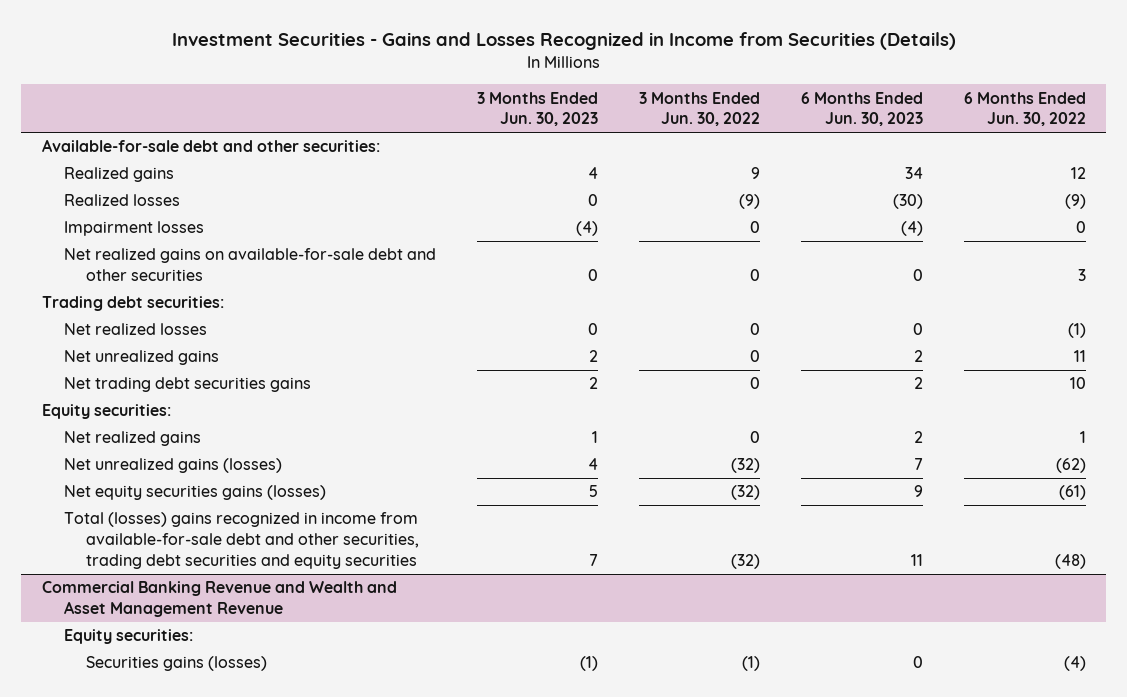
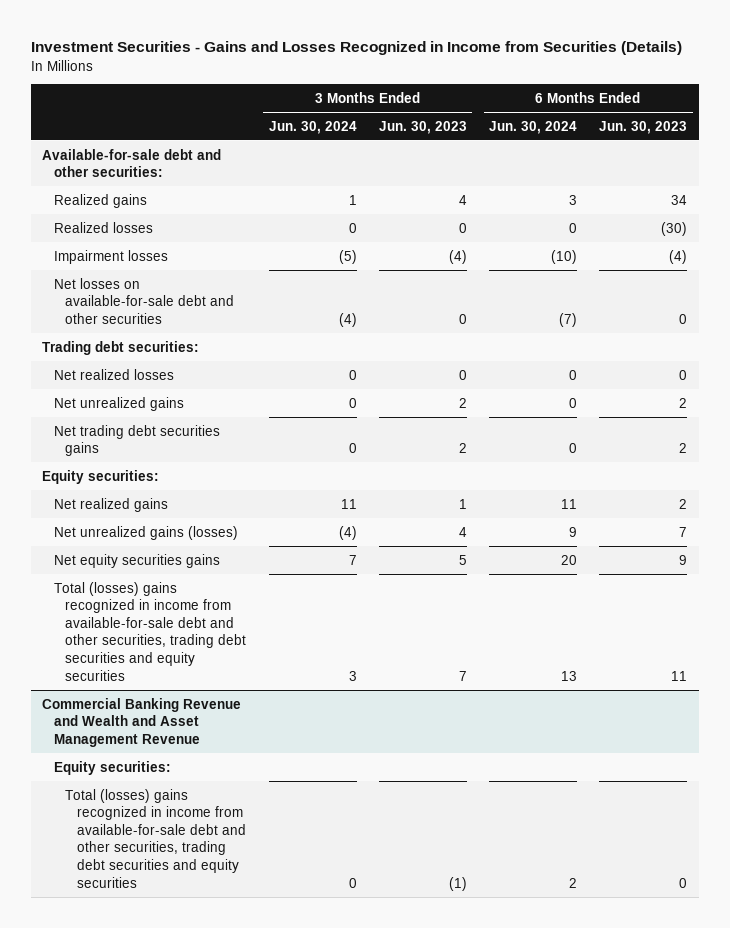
- | 3 Months Ended Jun. 30, 2023 | 3 Months Ended Jun. 30, 2022 | 6 Months Ended Jun. 30, 2023 | 6 Months Ended Jun. 30, 2022
+ | 3 Months Ended Jun. 30, 2024 | 3 Months Ended Jun. 30, 2023 | 6 Months Ended Jun. 30, 2024 | 6 Months Ended Jun. 30, 2023
- Net realized gains on available-for-sale debt and other securities | 0 | 0 | 0 | 3
+ Net losses on available-for-sale debt and other securities | (4) | 0 | (7) | 0
- Net equity securities gains (losses) | 5 | (32) | 9 | (61)
+ Net equity securities gains | 7 | 5 | 20 | 9
@ Commercial Banking Revenue and Wealth and Asset Management Revenue
- Securities gains (losses) | (1) | (1) | 0 | (4)
+ Total (losses) gains recognized in income from available-for-sale debt and other securities, trading debt securities and equity securities | 0 | (1) | 2 | 0

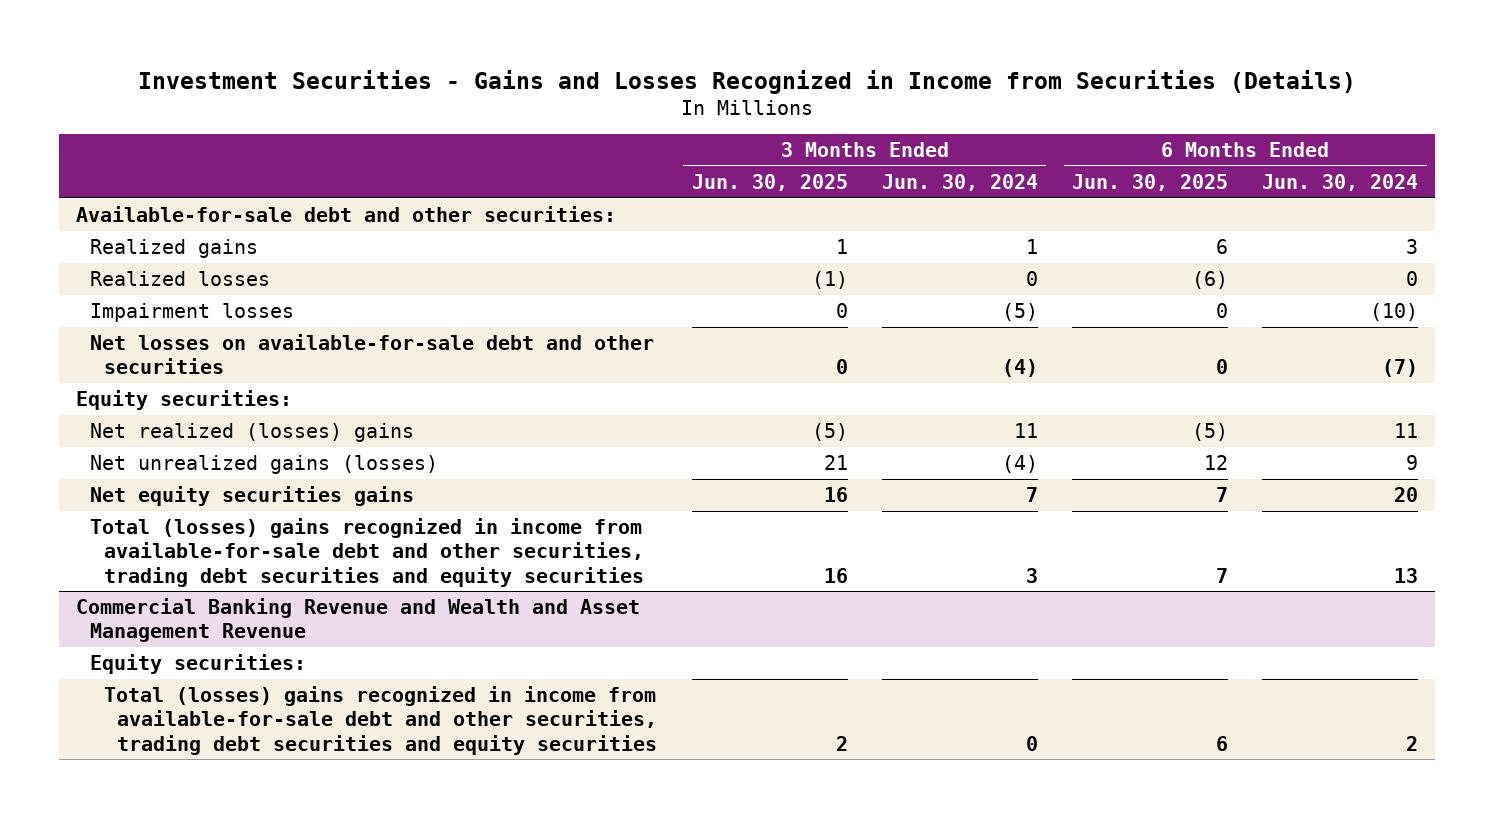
- | 3 Months Ended Jun. 30, 2024 | 3 Months Ended Jun. 30, 2023 | 6 Months Ended Jun. 30, 2024 | 6 Months Ended Jun. 30, 2023
+ | 3 Months Ended Jun. 30, 2025 | 3 Months Ended Jun. 30, 2024 | 6 Months Ended Jun. 30, 2025 | 6 Months Ended Jun. 30, 2024
- Trading debt securities:
- Net realized losses | 0 | 0 | 0 | 0
- Net unrealized gains | 0 | 2 | 0 | 2
- Net trading debt securities gains | 0 | 2 | 0 | 2
- Net realized gains | 11 | 1 | 11 | 2
+ Net realized (losses) gains | (5) | 11 | (5) | 11

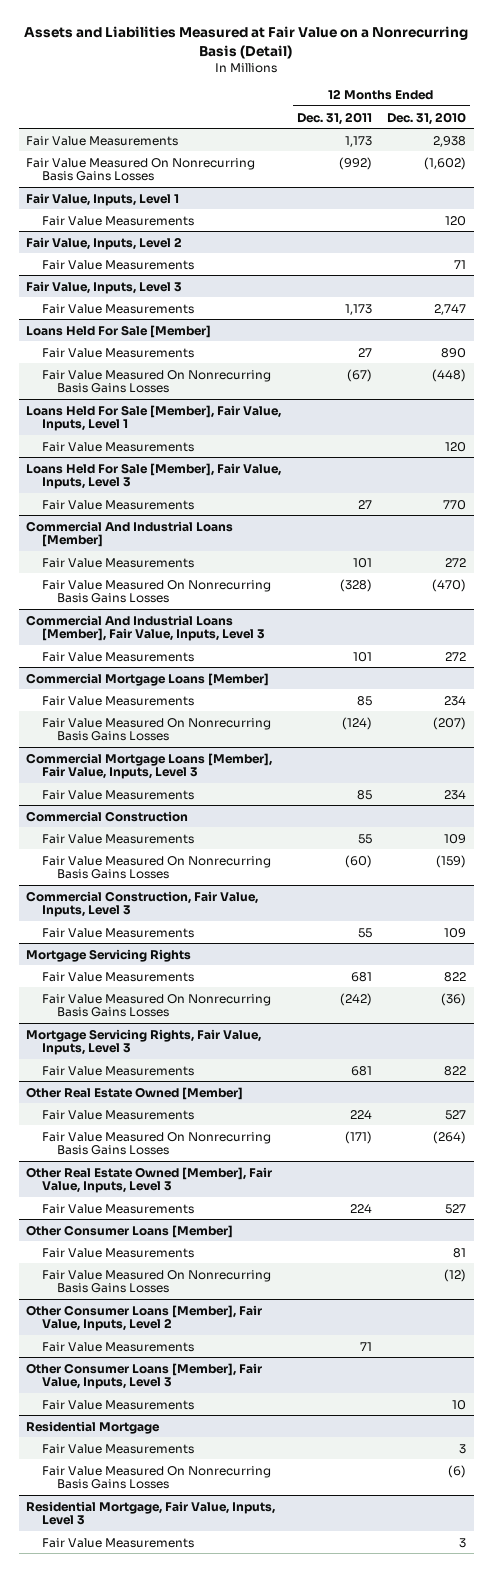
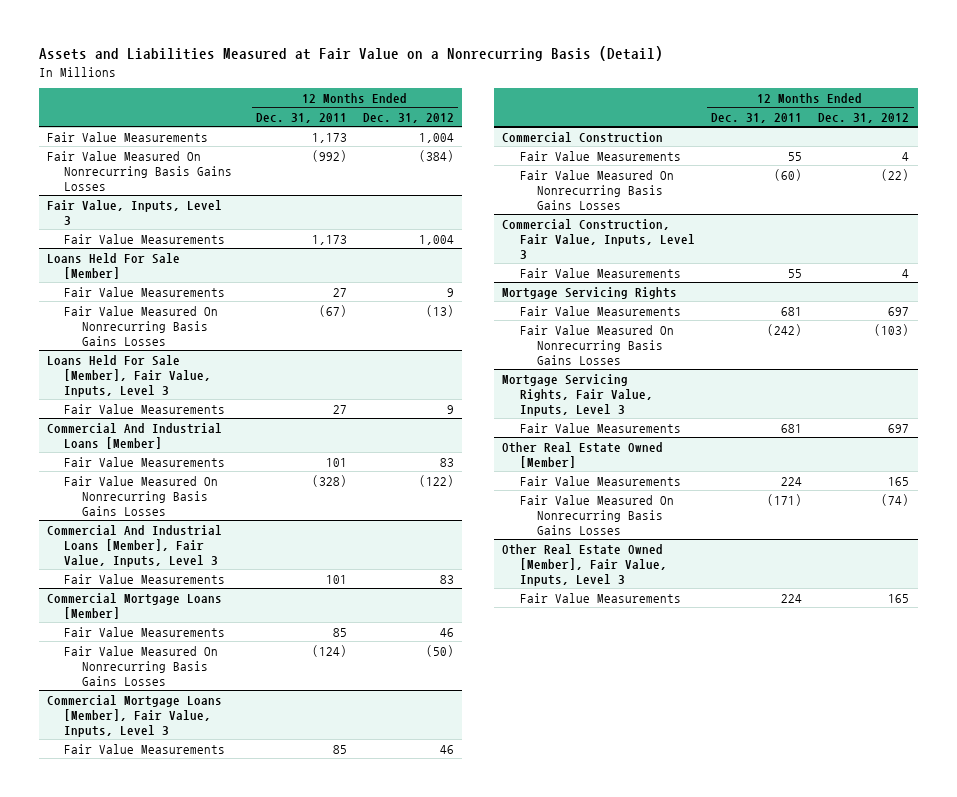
- | 12 Months Ended Dec. 31, 2011 | 12 Months Ended Dec. 31, 2010
+ | 12 Months Ended Dec. 31, 2011 | 12 Months Ended Dec. 31, 2012
- Fair Value, Inputs, Level 1
- Fair Value Measurements | | 120
- Fair Value, Inputs, Level 2
- Fair Value Measurements | | 71
- Loans Held For Sale [Member], Fair Value, Inputs, Level 1
- Fair Value Measurements | | 120
- Other Consumer Loans [Member]
- Fair Value Measurements | | 81
- Fair Value Measured On Nonrecurring Basis Gains Losses | | (12)
- Other Consumer Loans [Member], Fair Value, Inputs, Level 2
- Fair Value Measurements | 71 |
- Other Consumer Loans [Member], Fair Value, Inputs, Level 3
- Fair Value Measurements | | 10
- Residential Mortgage
- Fair Value Measurements | | 3
- Fair Value Measured On Nonrecurring Basis Gains Losses | | (6)
- Residential Mortgage, Fair Value, Inputs, Level 3
- Fair Value Measurements | | 3

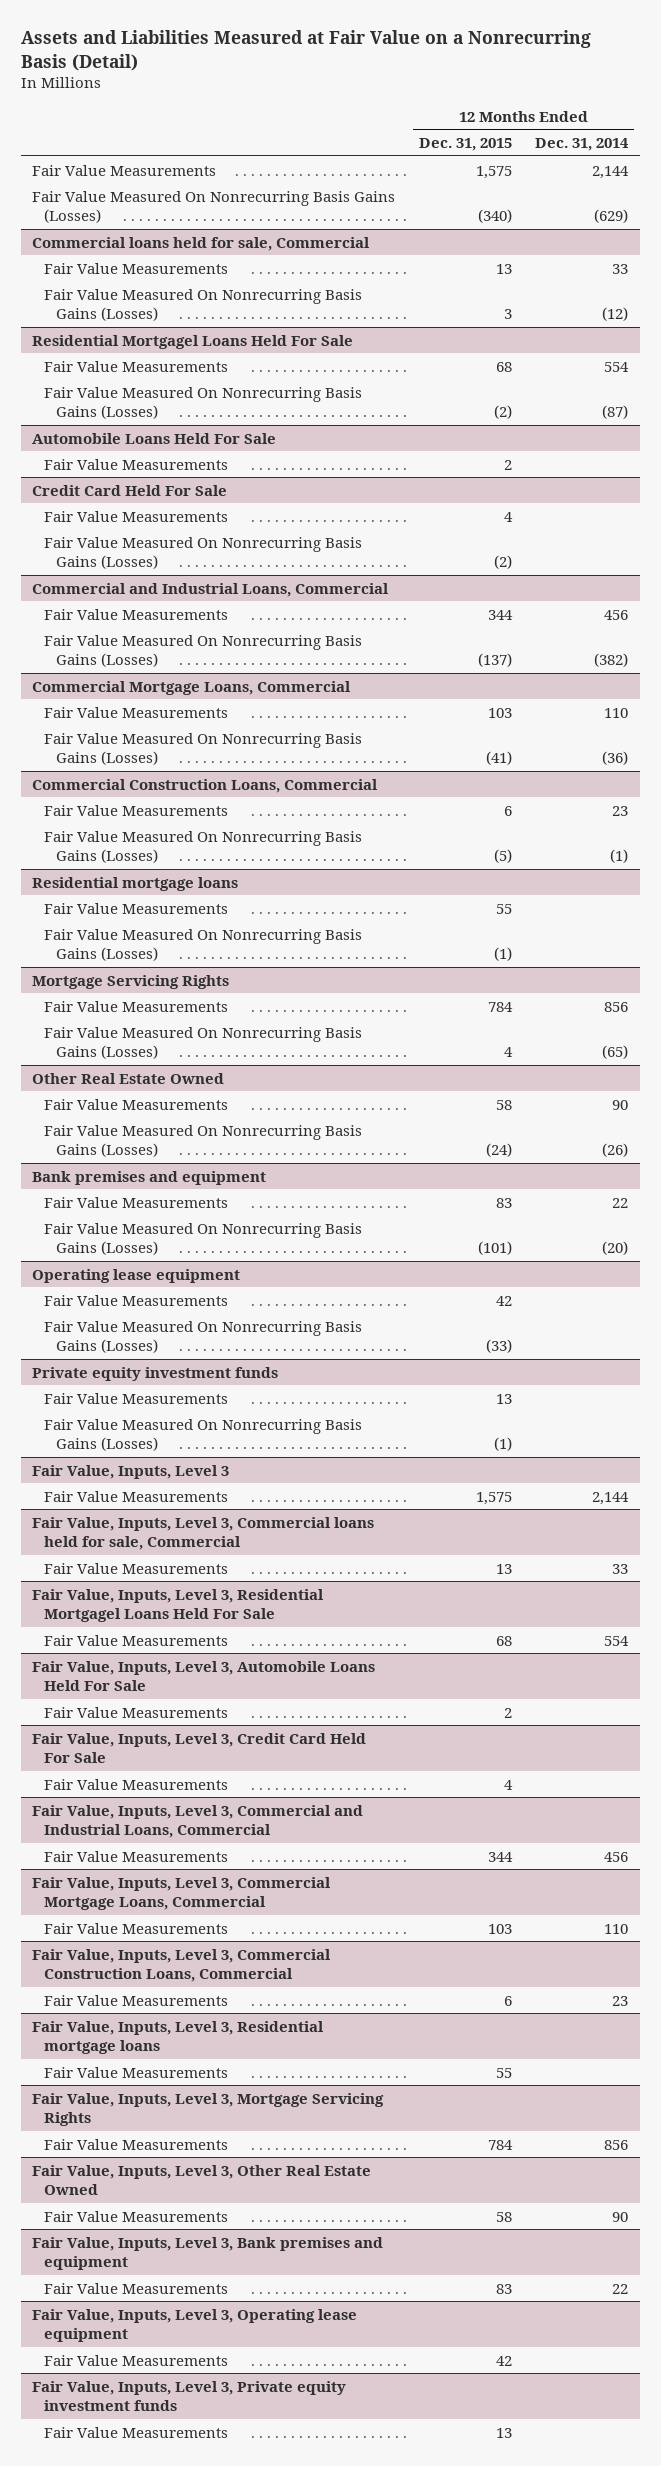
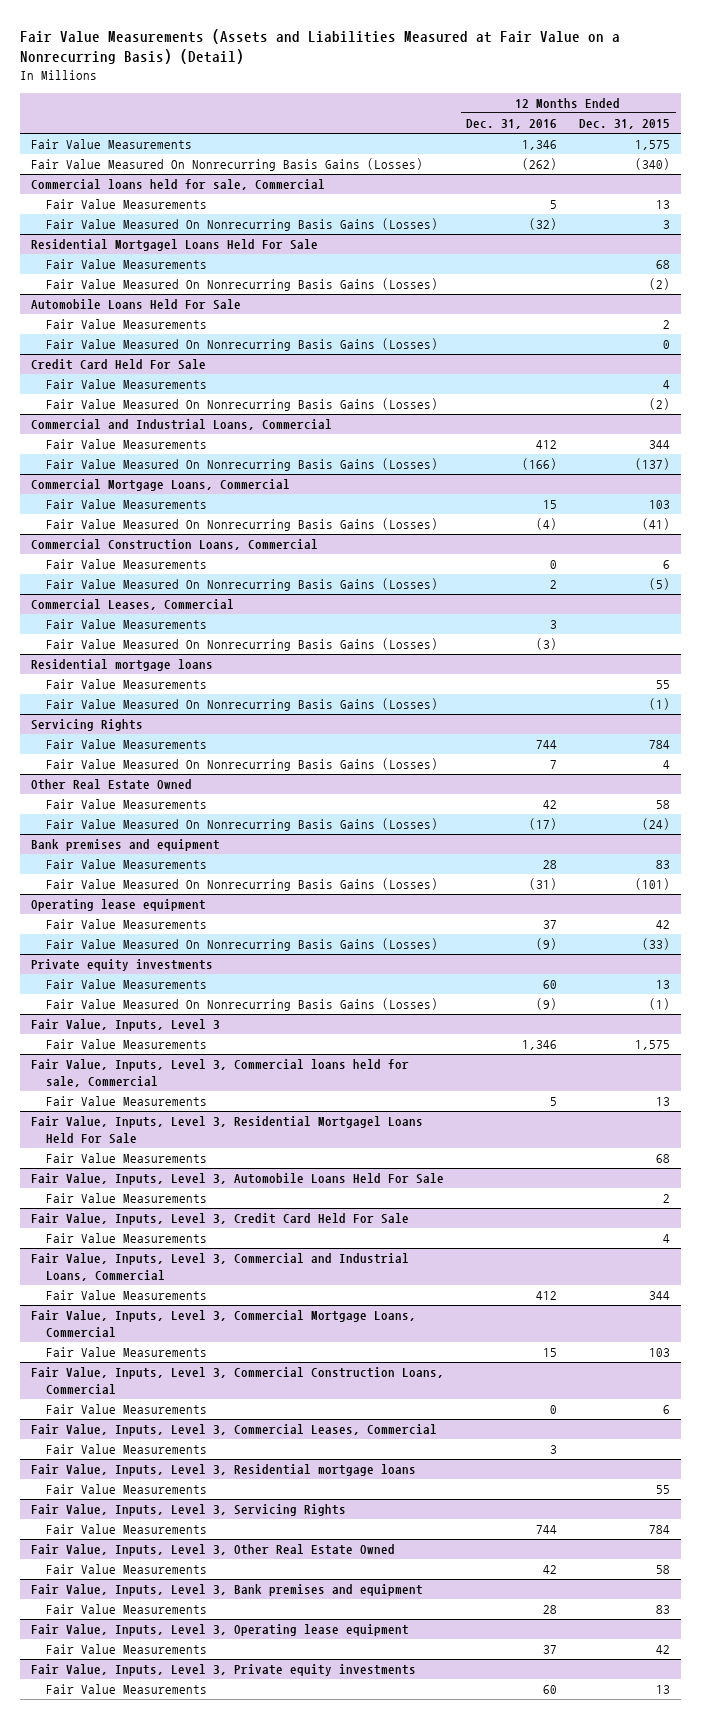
- Assets and Liabilities Measured at Fair Value on a Nonrecurring Basis (Detail)
+ Fair Value Measurements (Assets and Liabilities Measured at Fair Value on a Nonrecurring Basis) (Detail)
- | 12 Months Ended Dec. 31, 2015 | 12 Months Ended Dec. 31, 2014
+ | 12 Months Ended Dec. 31, 2016 | 12 Months Ended Dec. 31, 2015
@ Automobile Loans Held For Sale
+ Fair Value Measured On Nonrecurring Basis Gains (Losses) | | 0
+ Commercial Leases, Commercial
+ Fair Value Measurements | 3 |
+ Fair Value Measured On Nonrecurring Basis Gains (Losses) | (3) |
- Mortgage Servicing Rights
+ Servicing Rights
- Private equity investment funds
+ Private equity investments
+ Fair Value, Inputs, Level 3, Commercial Leases, Commercial
+ Fair Value Measurements | 3 |
- Fair Value, Inputs, Level 3, Mortgage Servicing Rights
+ Fair Value, Inputs, Level 3, Servicing Rights
- Fair Value, Inputs, Level 3, Private equity investment funds
+ Fair Value, Inputs, Level 3, Private equity investments

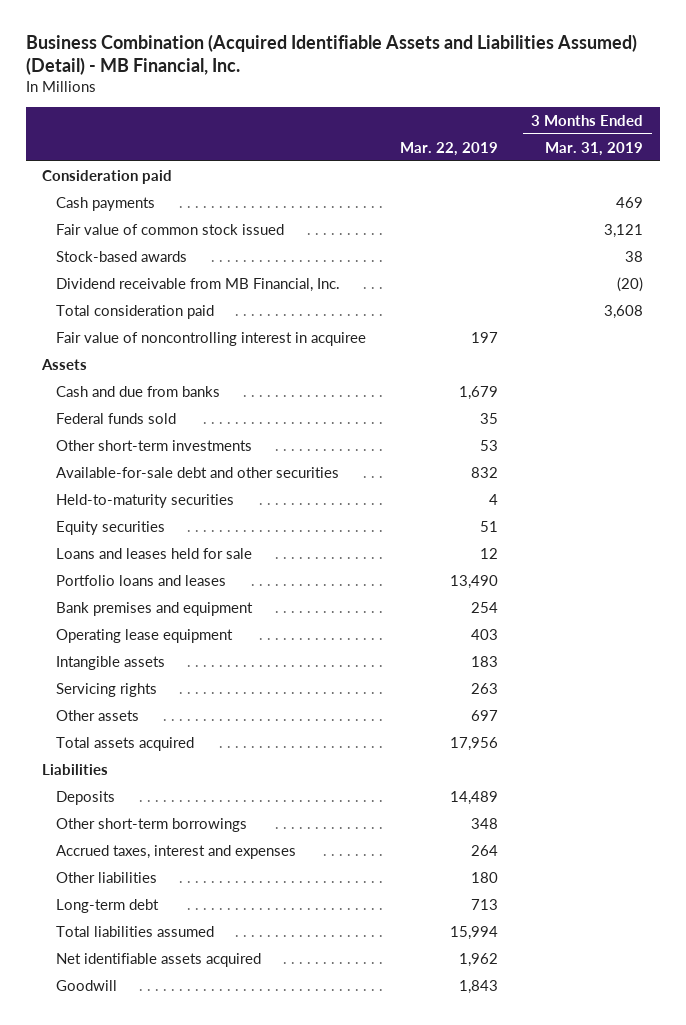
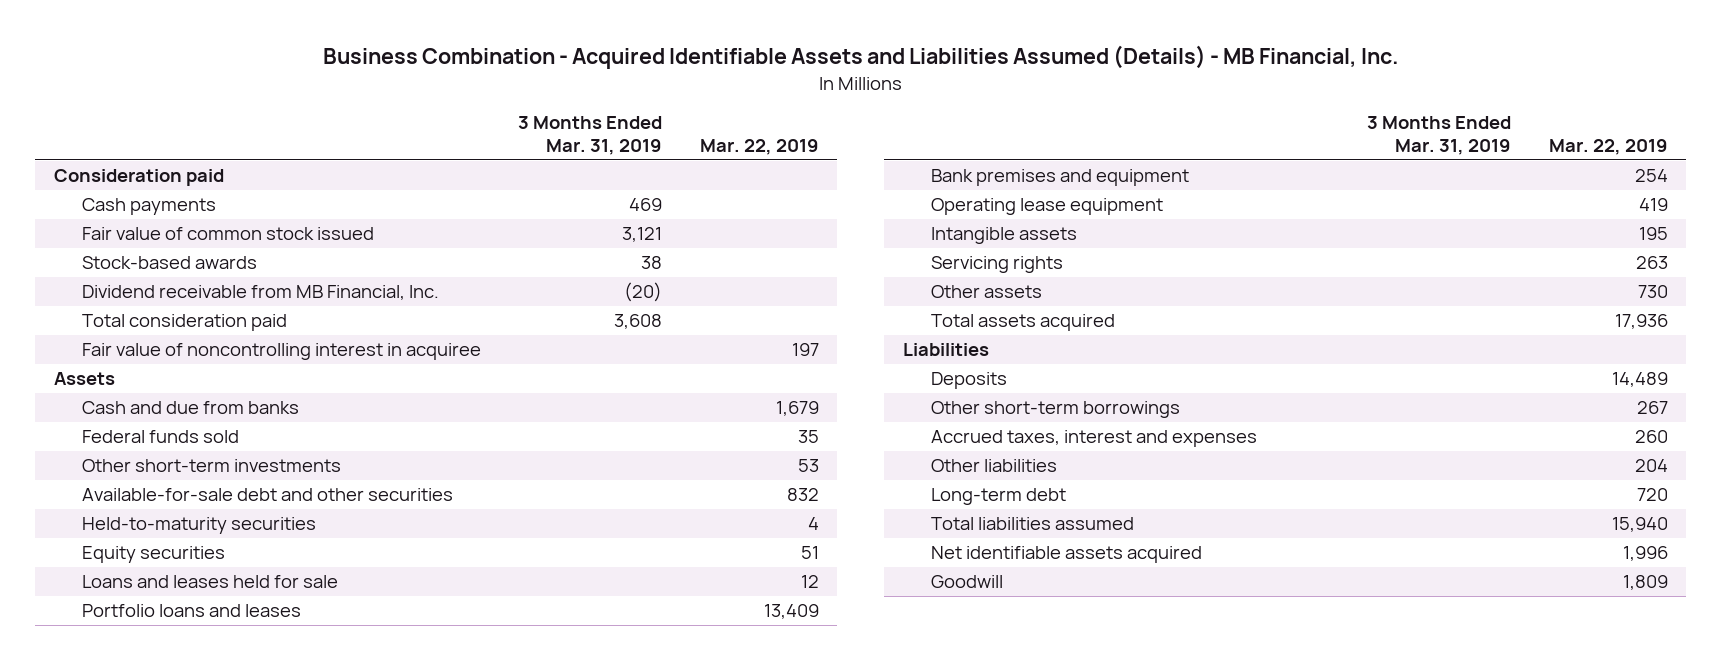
- Business Combination (Acquired Identifiable Assets and Liabilities Assumed) (Detail) - MB Financial, Inc.
+ Business Combination - Acquired Identifiable Assets and Liabilities Assumed (Details) - MB Financial, Inc.
- | Mar. 22, 2019 | 3 Months Ended Mar. 31, 2019
+ | 3 Months Ended Mar. 31, 2019 | Mar. 22, 2019
- Portfolio loans and leases | 13,490 |
+ Portfolio loans and leases | | 13,409
- Operating lease equipment | 403 |
- Intangible assets | 183 |
+ Operating lease equipment | | 419
+ Intangible assets | | 195
- Other assets | 697 |
- Total assets acquired | 17,956 |
+ Other assets | | 730
+ Total assets acquired | | 17,936
- Other short-term borrowings | 348 |
- Accrued taxes, interest and expenses | 264 |
- Other liabilities | 180 |
- Long-term debt | 713 |
- Total liabilities assumed | 15,994 |
- Net identifiable assets acquired | 1,962 |
- Goodwill | 1,843 |
+ Other short-term borrowings | | 267
+ Accrued taxes, interest and expenses | | 260
+ Other liabilities | | 204
+ Long-term debt | | 720
+ Total liabilities assumed | | 15,940
+ Net identifiable assets acquired | | 1,996
+ Goodwill | | 1,809

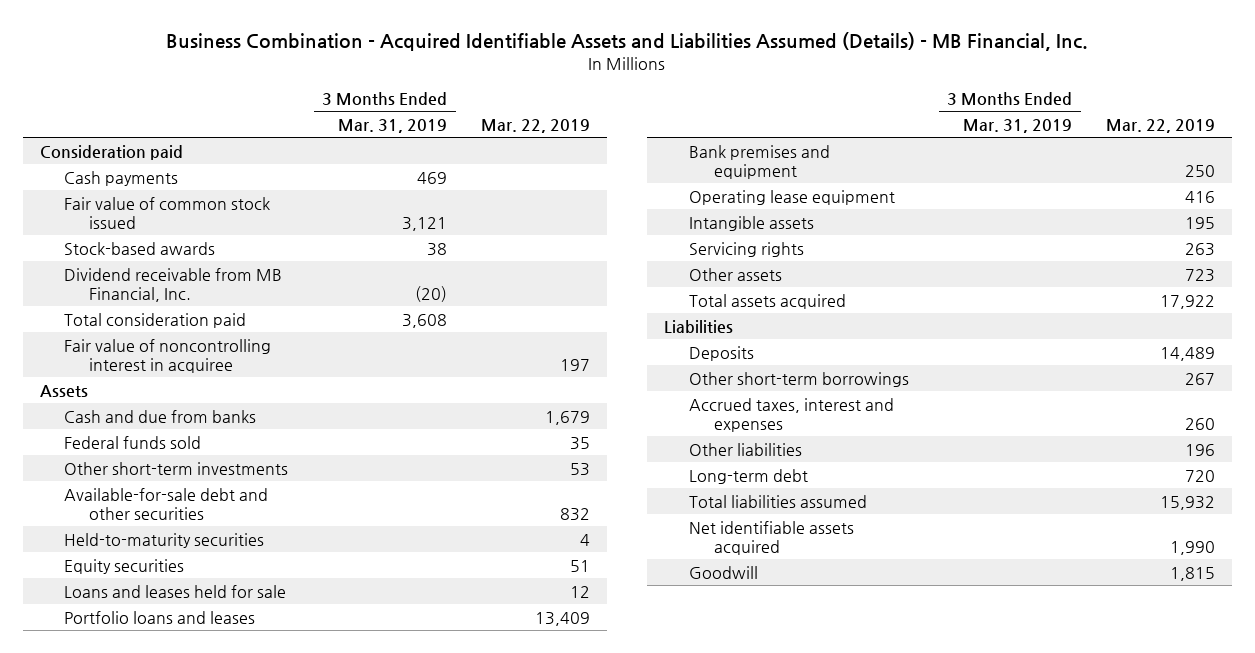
- Bank premises and equipment | | 254
- Operating lease equipment | | 419
+ Bank premises and equipment | | 250
+ Operating lease equipment | | 416
- Other assets | | 730
- Total assets acquired | | 17,936
+ Other assets | | 723
+ Total assets acquired | | 17,922
- Other liabilities | | 204
+ Other liabilities | | 196
- Total liabilities assumed | | 15,940
- Net identifiable assets acquired | | 1,996
- Goodwill | | 1,809
+ Total liabilities assumed | | 15,932
+ Net identifiable assets acquired | | 1,990
+ Goodwill | | 1,815

